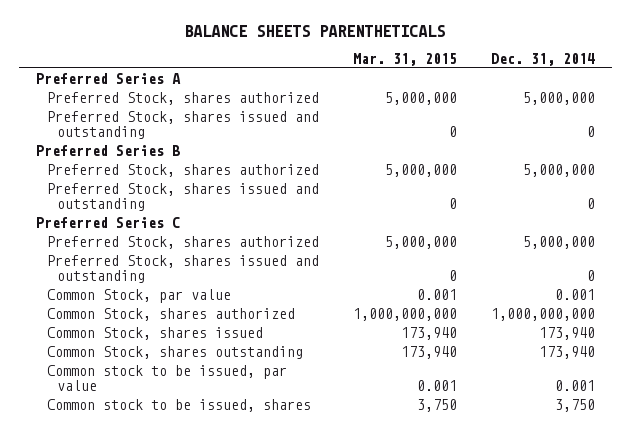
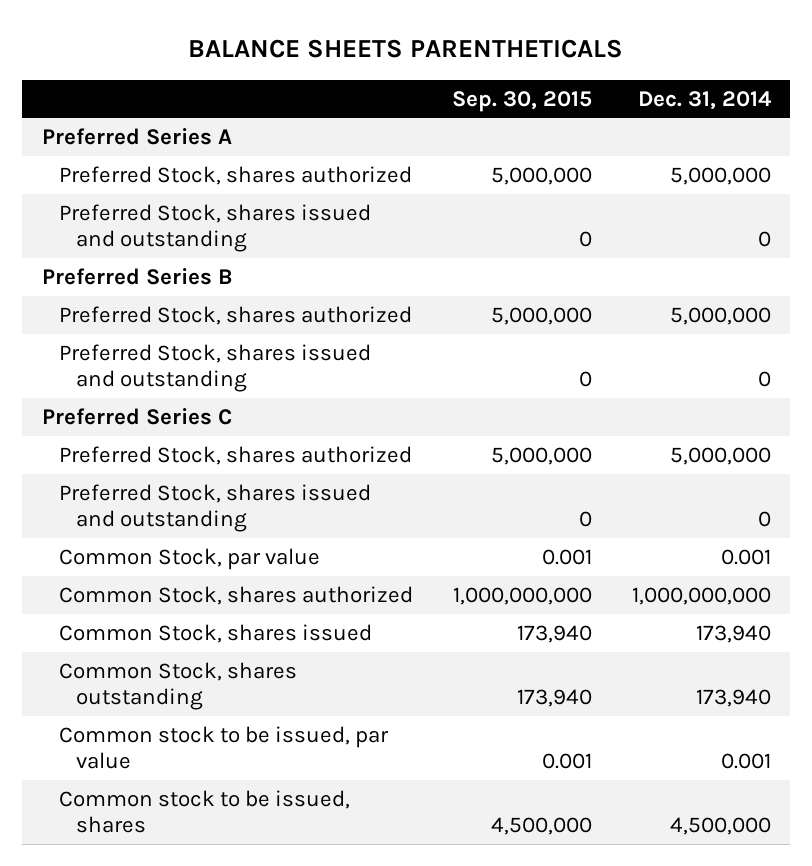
- | Mar. 31, 2015 | Dec. 31, 2014
+ | Sep. 30, 2015 | Dec. 31, 2014
- Common stock to be issued, shares | 3,750 | 3,750
+ Common stock to be issued, shares | 4,500,000 | 4,500,000

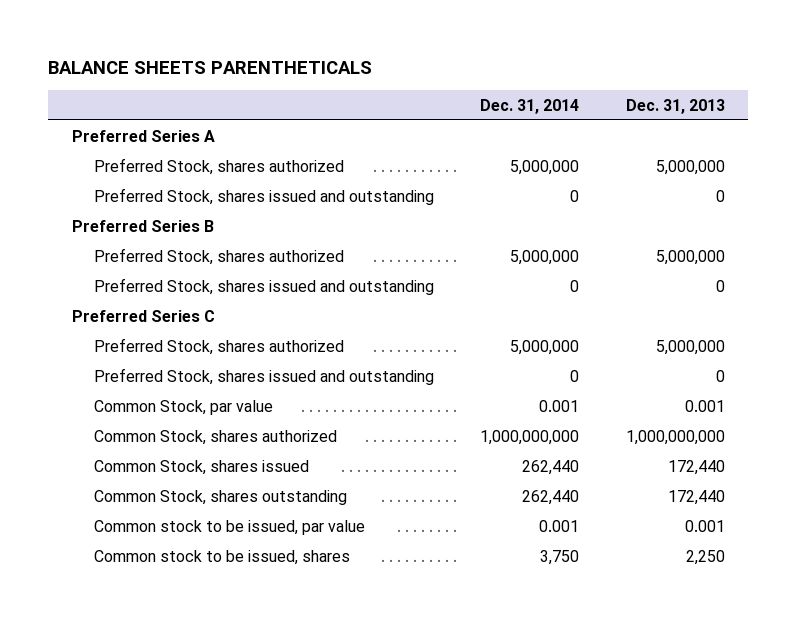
- | Sep. 30, 2015 | Dec. 31, 2014
+ | Dec. 31, 2014 | Dec. 31, 2013
- Common Stock, shares issued | 173,940 | 173,940
- Common Stock, shares outstanding | 173,940 | 173,940
+ Common Stock, shares issued | 262,440 | 172,440
+ Common Stock, shares outstanding | 262,440 | 172,440
- Common stock to be issued, shares | 4,500,000 | 4,500,000
+ Common stock to be issued, shares | 3,750 | 2,250

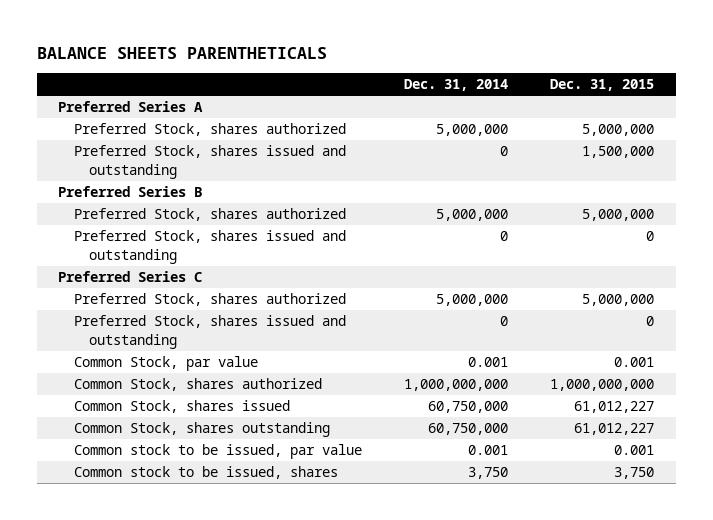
- | Dec. 31, 2014 | Dec. 31, 2013
+ | Dec. 31, 2014 | Dec. 31, 2015
- Common Stock, shares issued | 262,440 | 172,440
- Common Stock, shares outstanding | 262,440 | 172,440
+ Common Stock, shares issued | 60,750,000 | 61,012,227
+ Common Stock, shares outstanding | 60,750,000 | 61,012,227

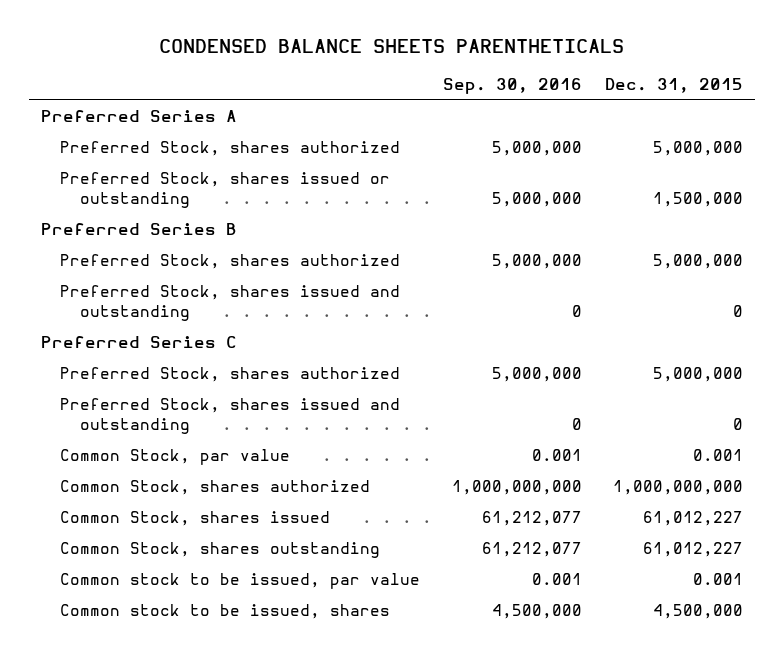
- BALANCE SHEETS PARENTHETICALS
+ CONDENSED BALANCE SHEETS PARENTHETICALS
- | Dec. 31, 2014 | Dec. 31, 2015
+ | Sep. 30, 2016 | Dec. 31, 2015
- Preferred Stock, shares issued and outstanding | 0 | 1,500,000
+ Preferred Stock, shares issued or outstanding | 5,000,000 | 1,500,000
- Common stock to be issued, shares | 3,750 | 3,750
+ Common stock to be issued, shares | 4,500,000 | 4,500,000

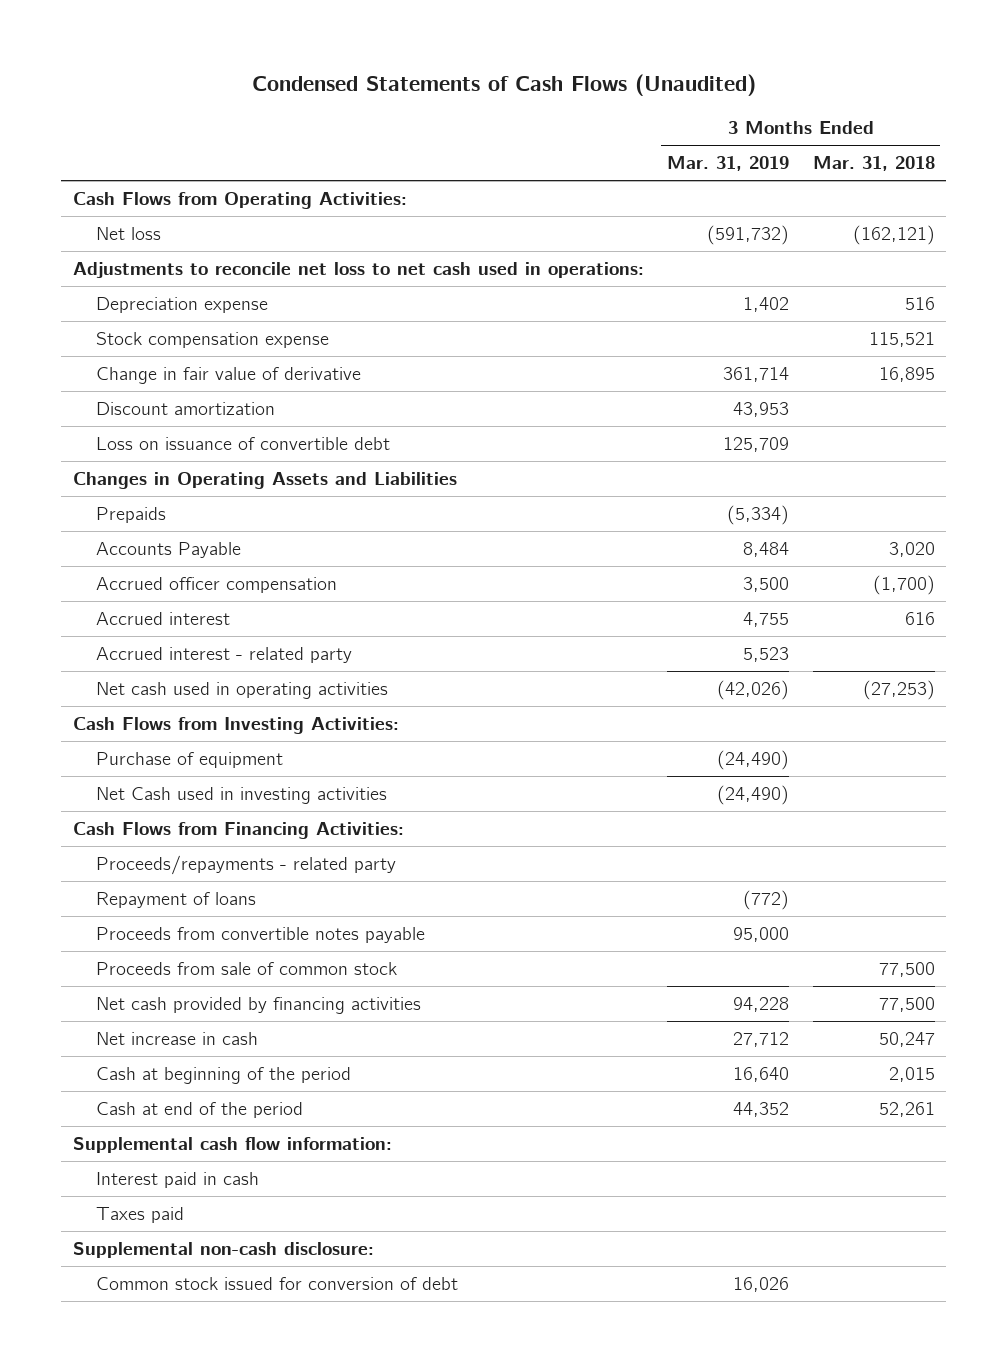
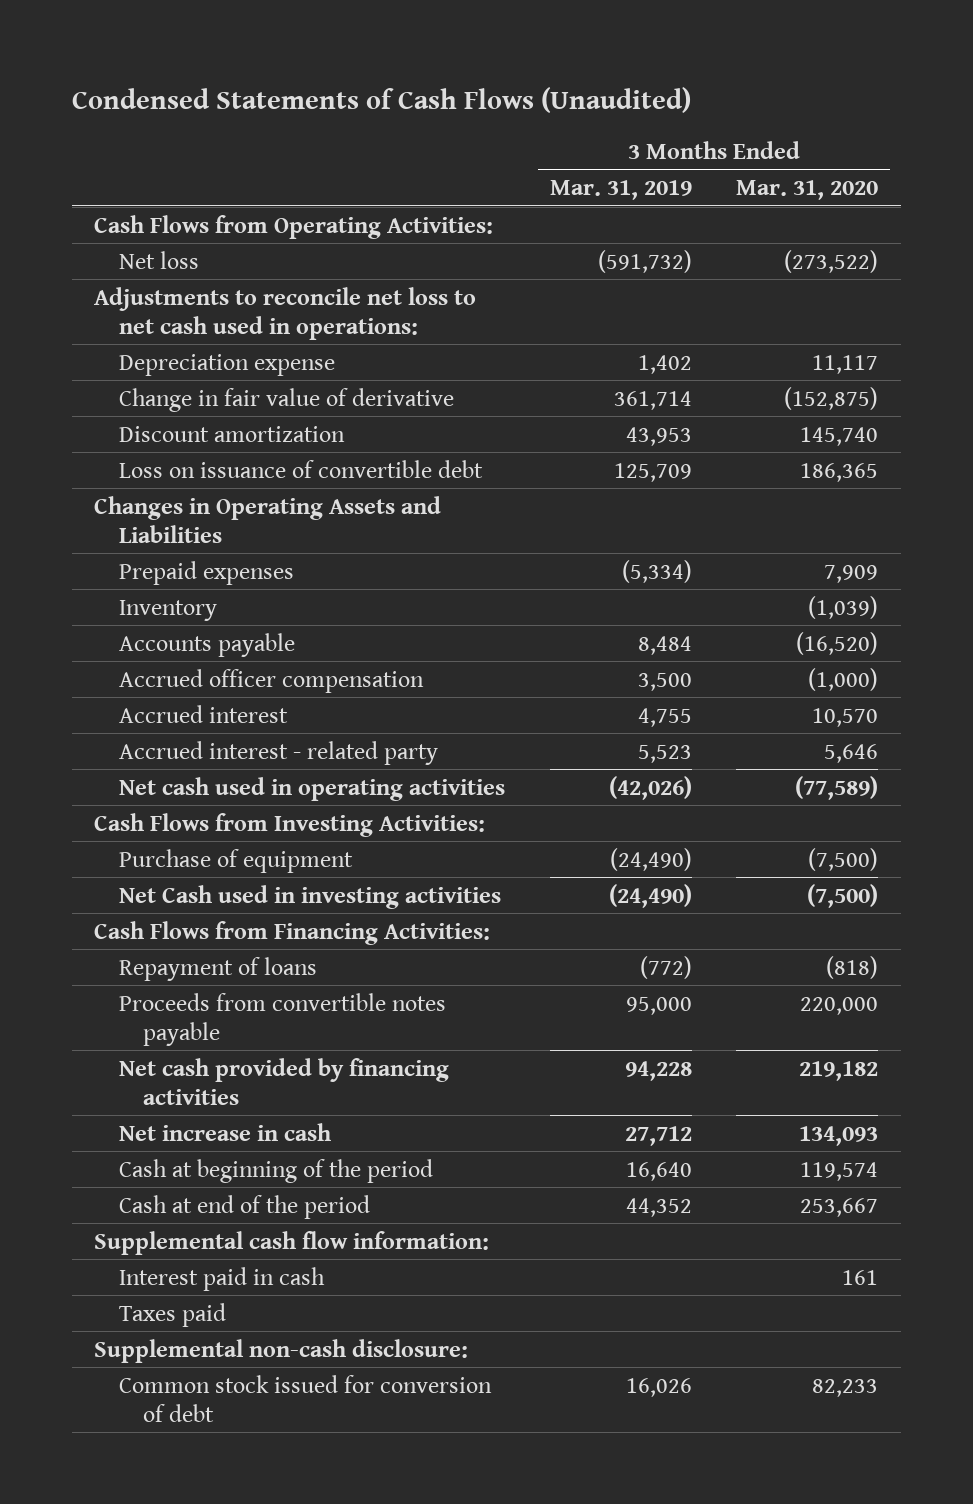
- | 3 Months Ended Mar. 31, 2019 | 3 Months Ended Mar. 31, 2018
+ | 3 Months Ended Mar. 31, 2019 | 3 Months Ended Mar. 31, 2020
- Stock compensation expense | | 115,521
- Prepaids | (5,334) |
- Accounts Payable | 8,484 | 3,020
+ Prepaid expenses | (5,334) | 7,909
+ Inventory | | (1,039)
+ Accounts payable | 8,484 | (16,520)
- Proceeds/repayments - related party
- Proceeds from sale of common stock | | 77,500

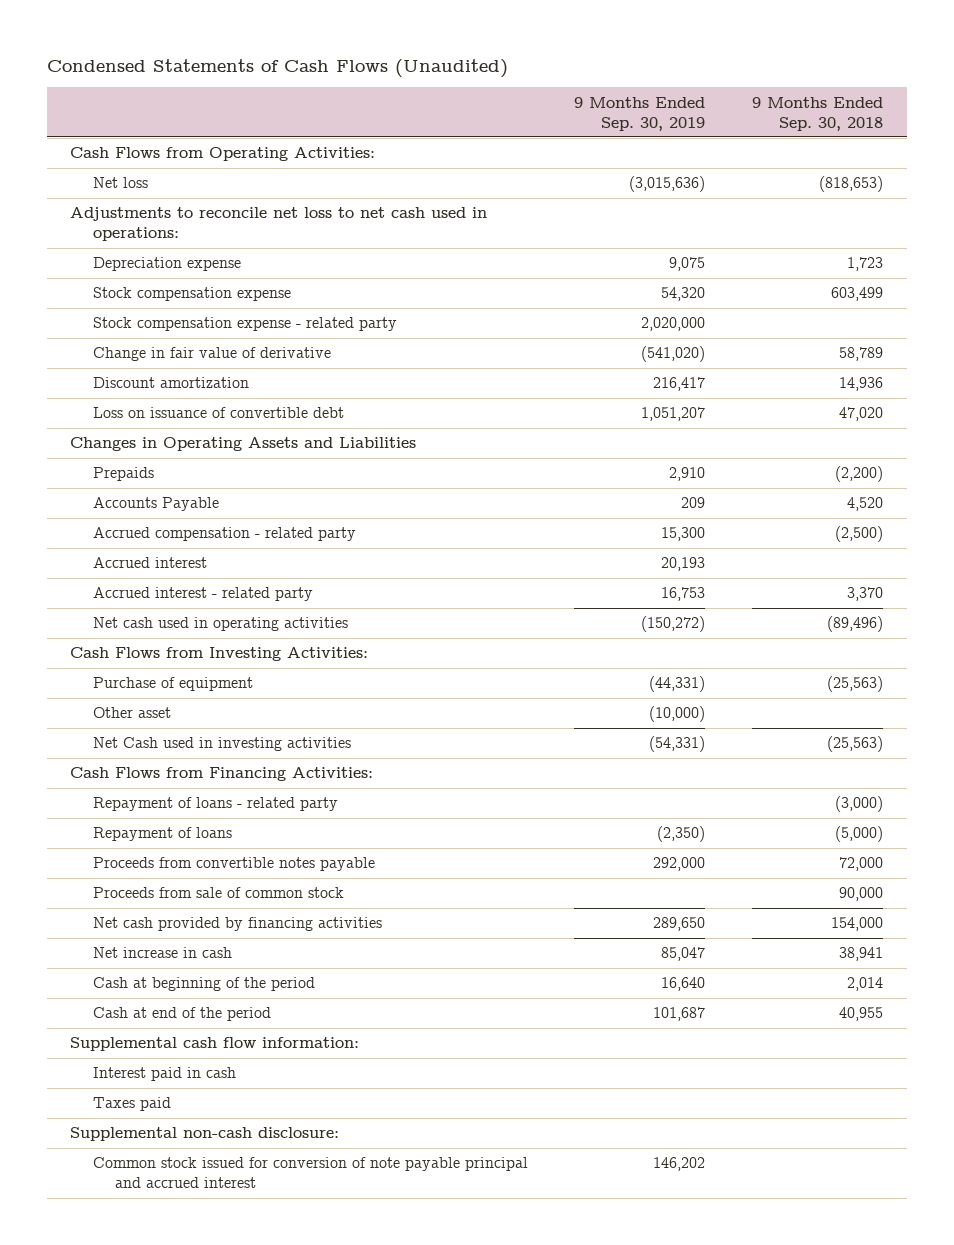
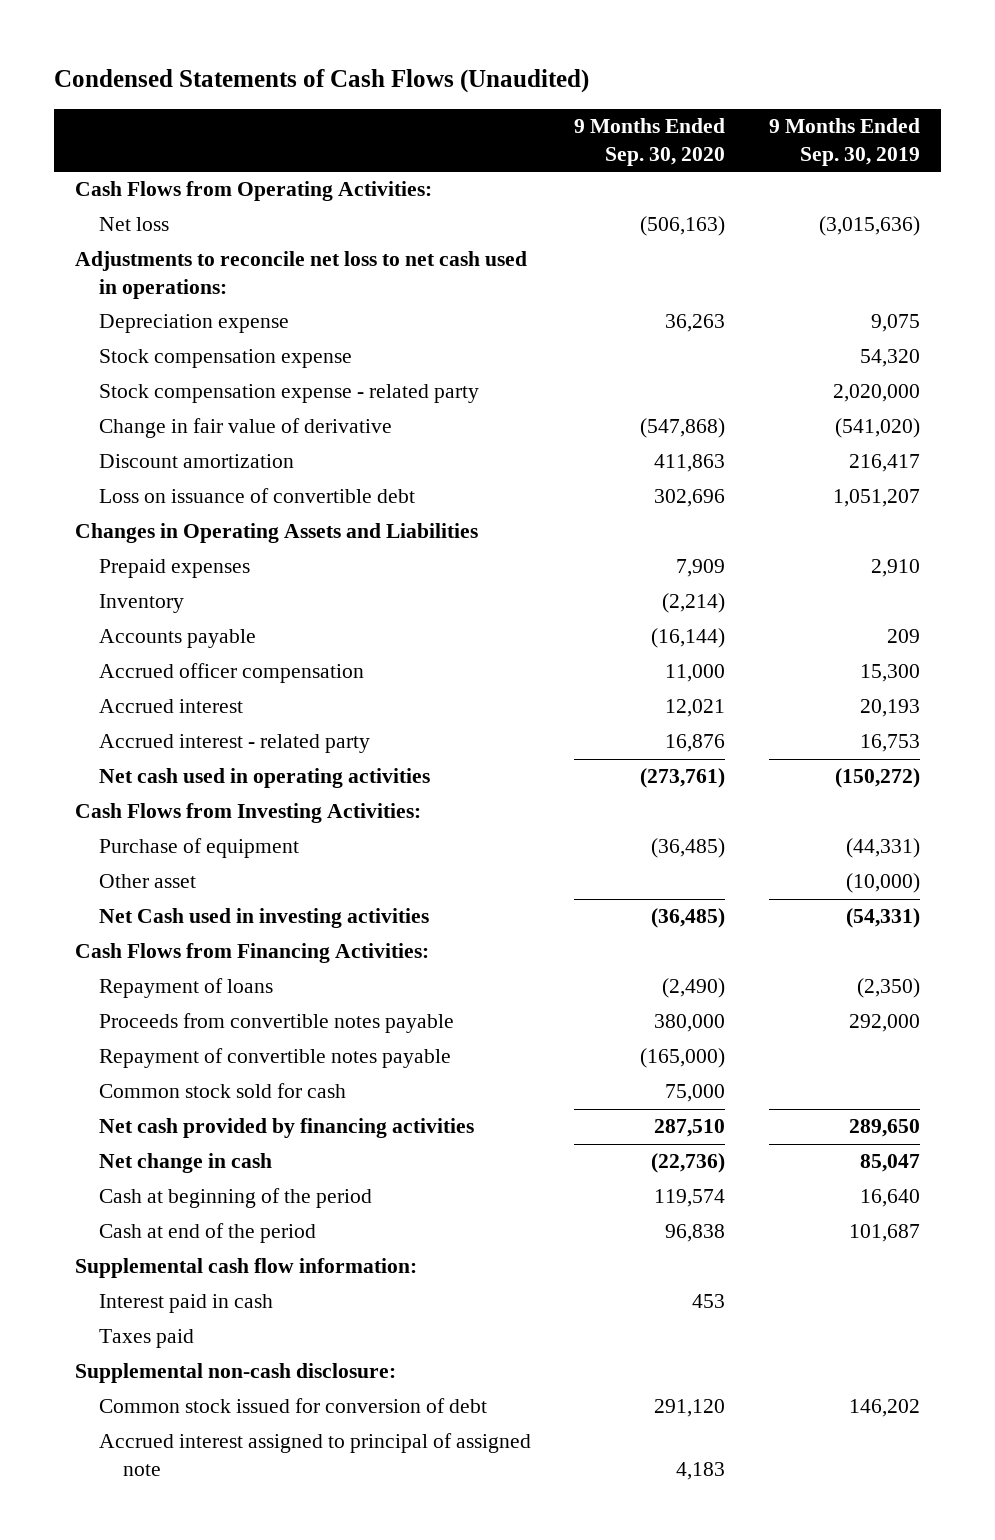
- | 9 Months Ended Sep. 30, 2019 | 9 Months Ended Sep. 30, 2018
+ | 9 Months Ended Sep. 30, 2020 | 9 Months Ended Sep. 30, 2019
- Prepaids | 2,910 | (2,200)
- Accounts Payable | 209 | 4,520
- Accrued compensation - related party | 15,300 | (2,500)
+ Prepaid expenses | 7,909 | 2,910
+ Inventory | (2,214) |
+ Accounts payable | (16,144) | 209
+ Accrued officer compensation | 11,000 | 15,300
- Repayment of loans - related party | | (3,000)
- Proceeds from sale of common stock | | 90,000
+ Repayment of convertible notes payable | (165,000) |
+ Common stock sold for cash | 75,000 |
- Net increase in cash | 85,047 | 38,941
+ Net change in cash | (22,736) | 85,047
- Common stock issued for conversion of note payable principal and accrued interest | 146,202 |
+ Common stock issued for conversion of debt | 291,120 | 146,202
+ Accrued interest assigned to principal of assigned note | 4,183 |

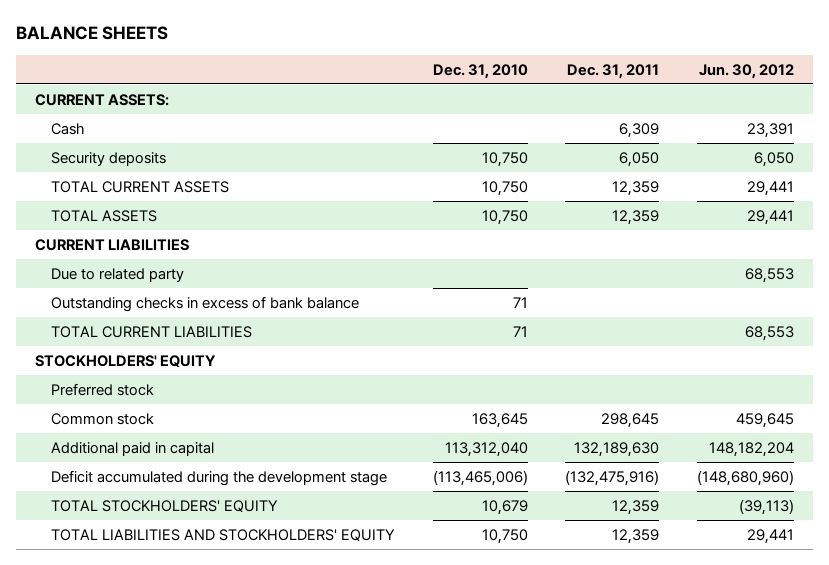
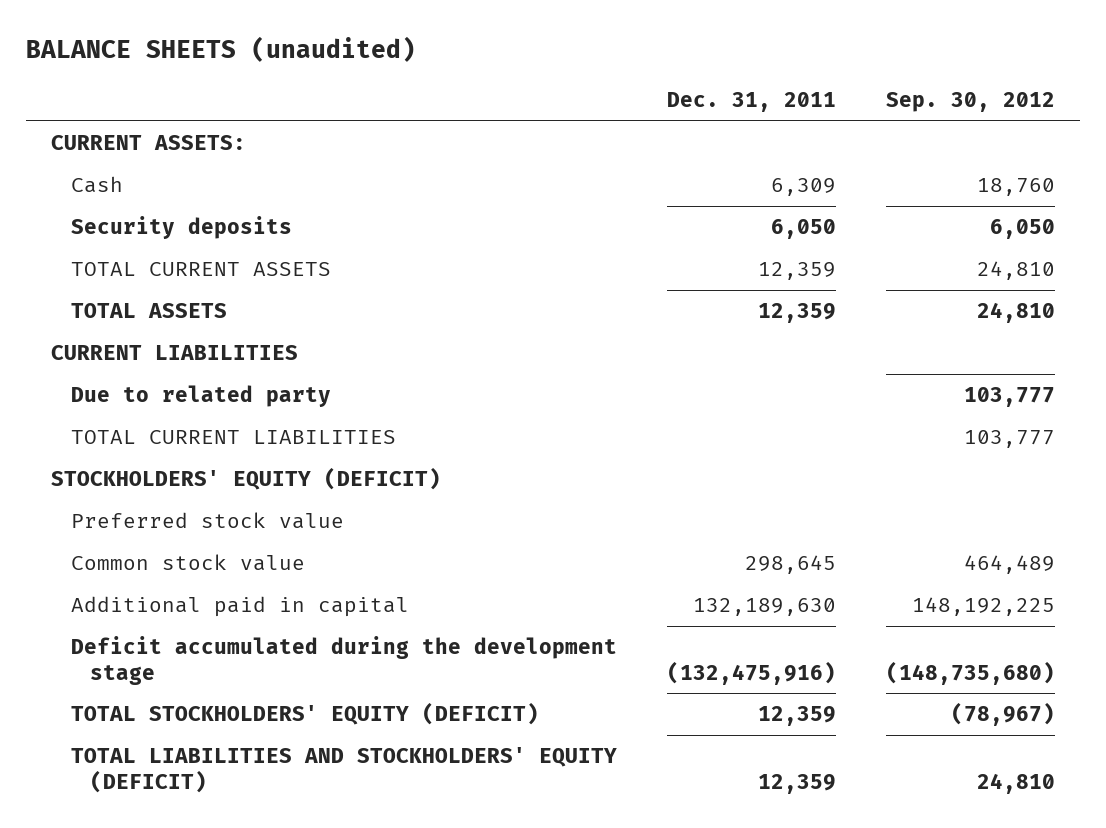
- BALANCE SHEETS
+ BALANCE SHEETS (unaudited)
- | Dec. 31, 2010 | Dec. 31, 2011 | Jun. 30, 2012
+ | Dec. 31, 2011 | Sep. 30, 2012
- Outstanding checks in excess of bank balance | 71 | |
- STOCKHOLDERS' EQUITY
- Preferred stock
- Common stock | 163,645 | 298,645 | 459,645
+ STOCKHOLDERS' EQUITY (DEFICIT)
+ Preferred stock value
+ Common stock value | 298,645 | 464,489
- TOTAL STOCKHOLDERS' EQUITY | 10,679 | 12,359 | (39,113)
- TOTAL LIABILITIES AND STOCKHOLDERS' EQUITY | 10,750 | 12,359 | 29,441
+ TOTAL STOCKHOLDERS' EQUITY (DEFICIT) | 12,359 | (78,967)
+ TOTAL LIABILITIES AND STOCKHOLDERS' EQUITY (DEFICIT) | 12,359 | 24,810

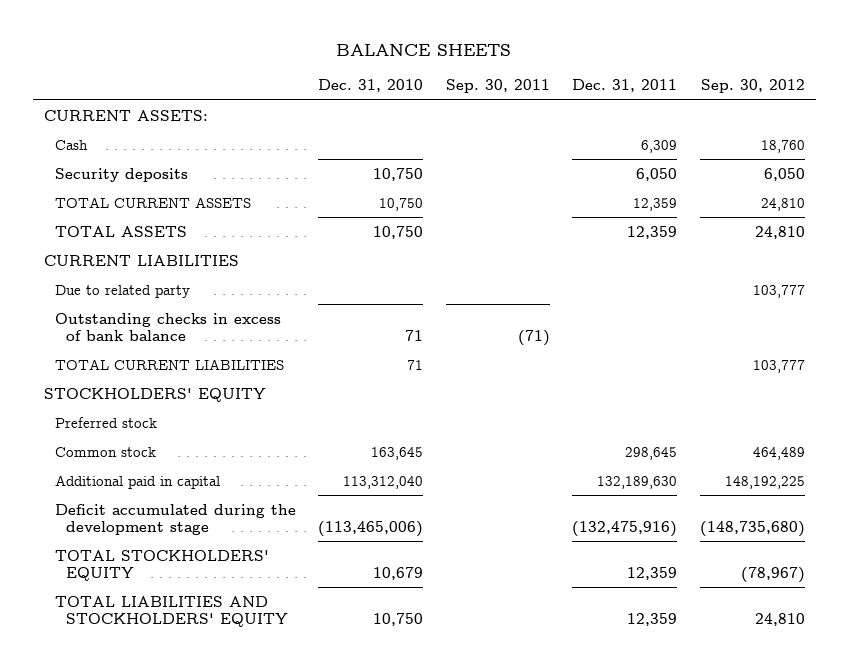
- BALANCE SHEETS (unaudited)
+ BALANCE SHEETS
- | Dec. 31, 2011 | Sep. 30, 2012
+ | Dec. 31, 2010 | Sep. 30, 2011 | Dec. 31, 2011 | Sep. 30, 2012
+ Outstanding checks in excess of bank balance | 71 | (71) | |
- STOCKHOLDERS' EQUITY (DEFICIT)
- Preferred stock value
- Common stock value | 298,645 | 464,489
+ STOCKHOLDERS' EQUITY
+ Preferred stock
+ Common stock | 163,645 | | 298,645 | 464,489
- TOTAL STOCKHOLDERS' EQUITY (DEFICIT) | 12,359 | (78,967)
- TOTAL LIABILITIES AND STOCKHOLDERS' EQUITY (DEFICIT) | 12,359 | 24,810
+ TOTAL STOCKHOLDERS' EQUITY | 10,679 | | 12,359 | (78,967)
+ TOTAL LIABILITIES AND STOCKHOLDERS' EQUITY | 10,750 | | 12,359 | 24,810

